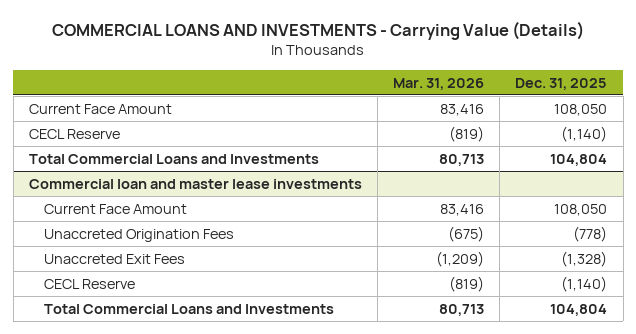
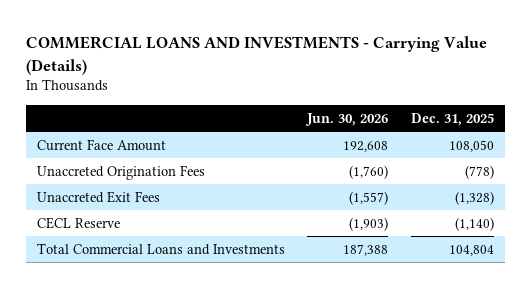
- | Mar. 31, 2026 | Dec. 31, 2025
+ | Jun. 30, 2026 | Dec. 31, 2025
- CECL Reserve | (819) | (1,140)
- Total Commercial Loans and Investments | 80,713 | 104,804
- Commercial loan and master lease investments
- Current Face Amount | 83,416 | 108,050

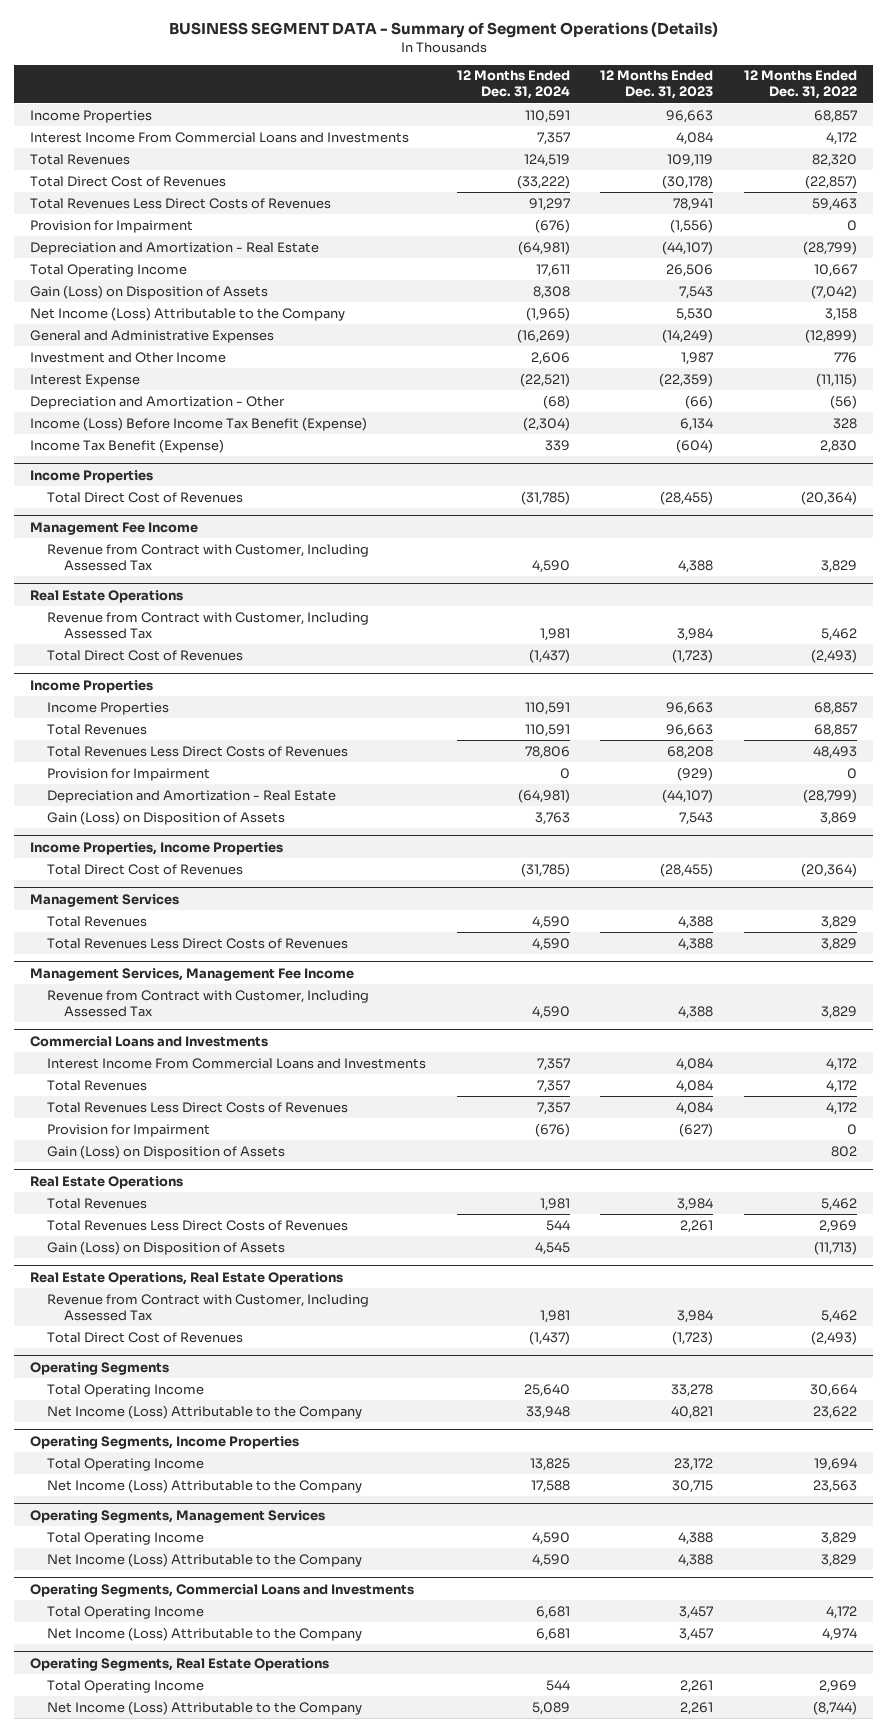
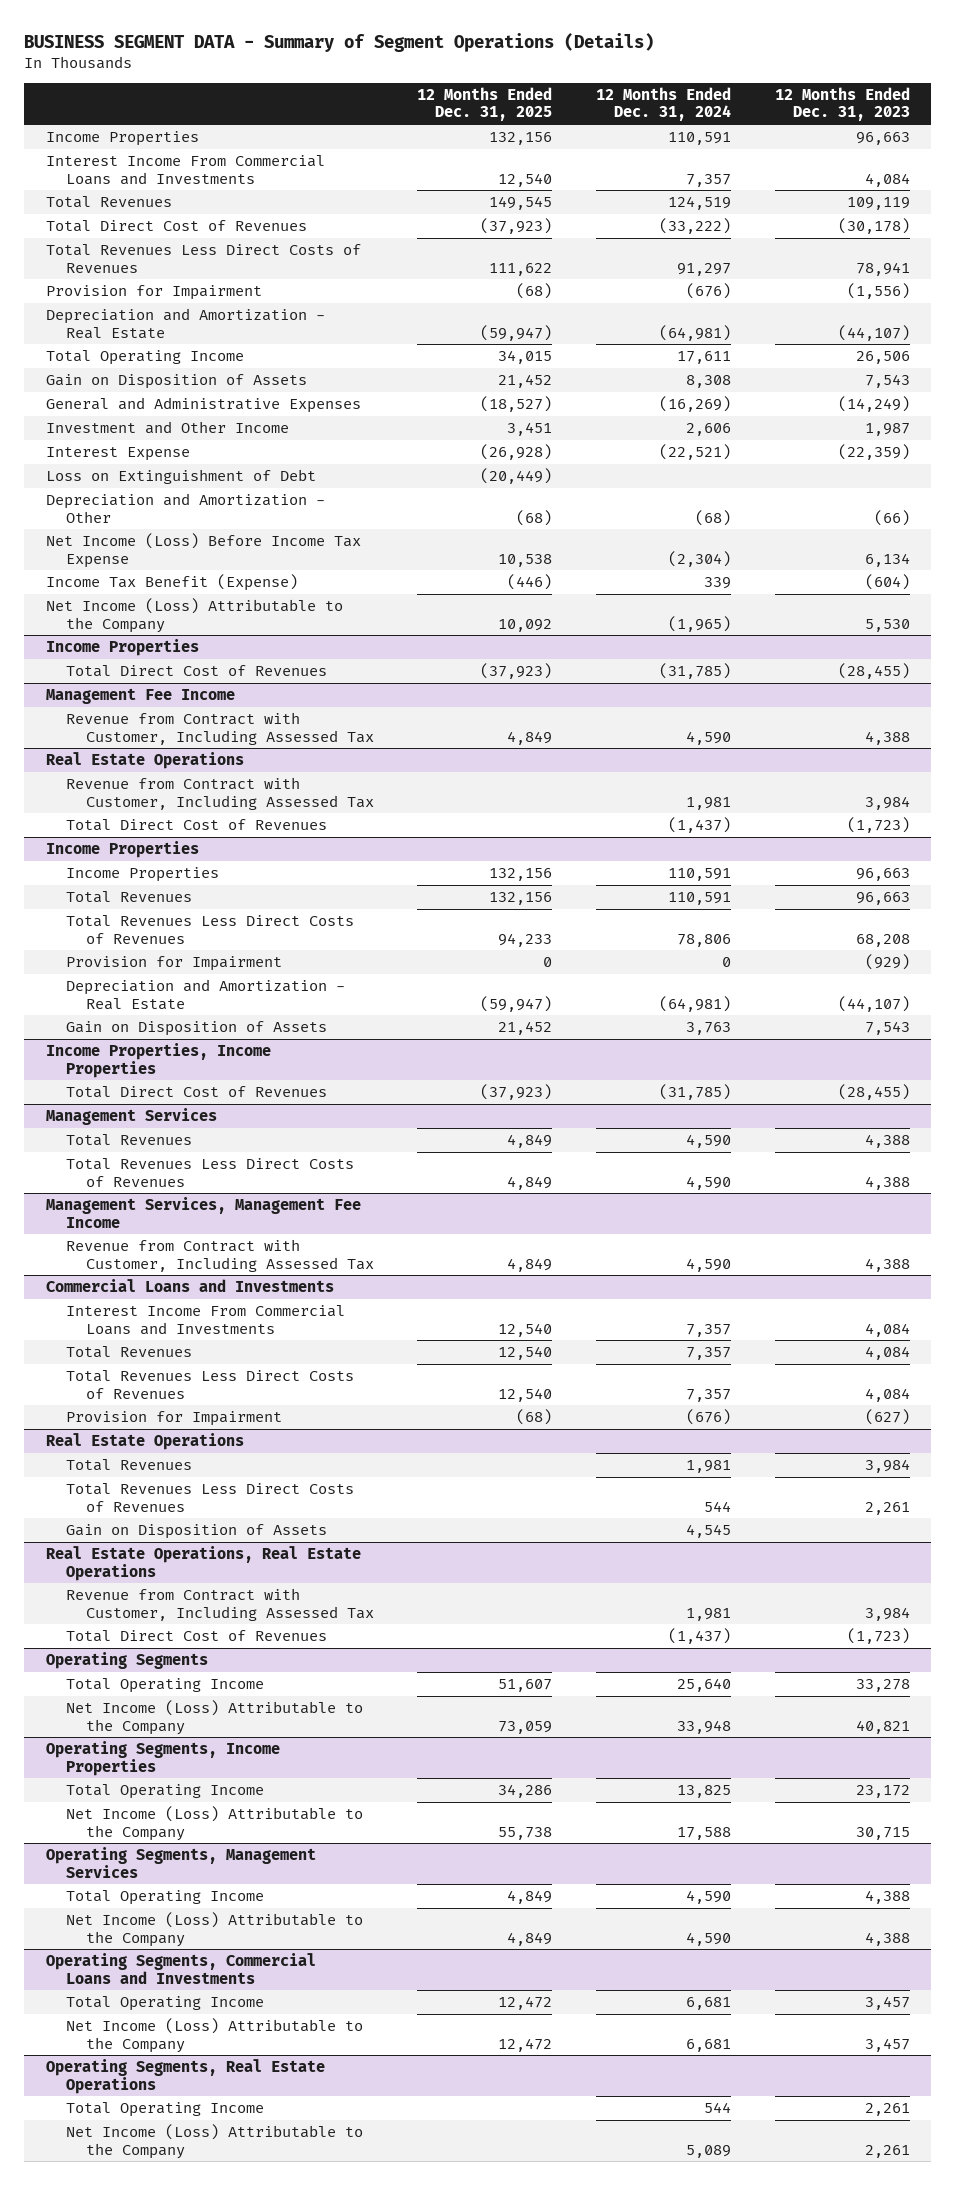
- | 12 Months Ended Dec. 31, 2024 | 12 Months Ended Dec. 31, 2023 | 12 Months Ended Dec. 31, 2022
+ | 12 Months Ended Dec. 31, 2025 | 12 Months Ended Dec. 31, 2024 | 12 Months Ended Dec. 31, 2023
- Gain (Loss) on Disposition of Assets | 8,308 | 7,543 | (7,042)
+ Gain on Disposition of Assets | 21,452 | 8,308 | 7,543
+ Loss on Extinguishment of Debt | (20,449) | |
- Income (Loss) Before Income Tax Benefit (Expense) | (2,304) | 6,134 | 328
+ Net Income (Loss) Before Income Tax Expense | 10,538 | (2,304) | 6,134
moved down: Net Income (Loss) Attributable to the Company | 10,092 | (1,965) | 5,530
@ Income Properties
- Gain (Loss) on Disposition of Assets | 3,763 | 7,543 | 3,869
+ Gain on Disposition of Assets | 21,452 | 3,763 | 7,543
@ Commercial Loans and Investments
- Gain (Loss) on Disposition of Assets | | | 802
@ Real Estate Operations
- Gain (Loss) on Disposition of Assets | 4,545 | | (11,713)
+ Gain on Disposition of Assets | | 4,545 |

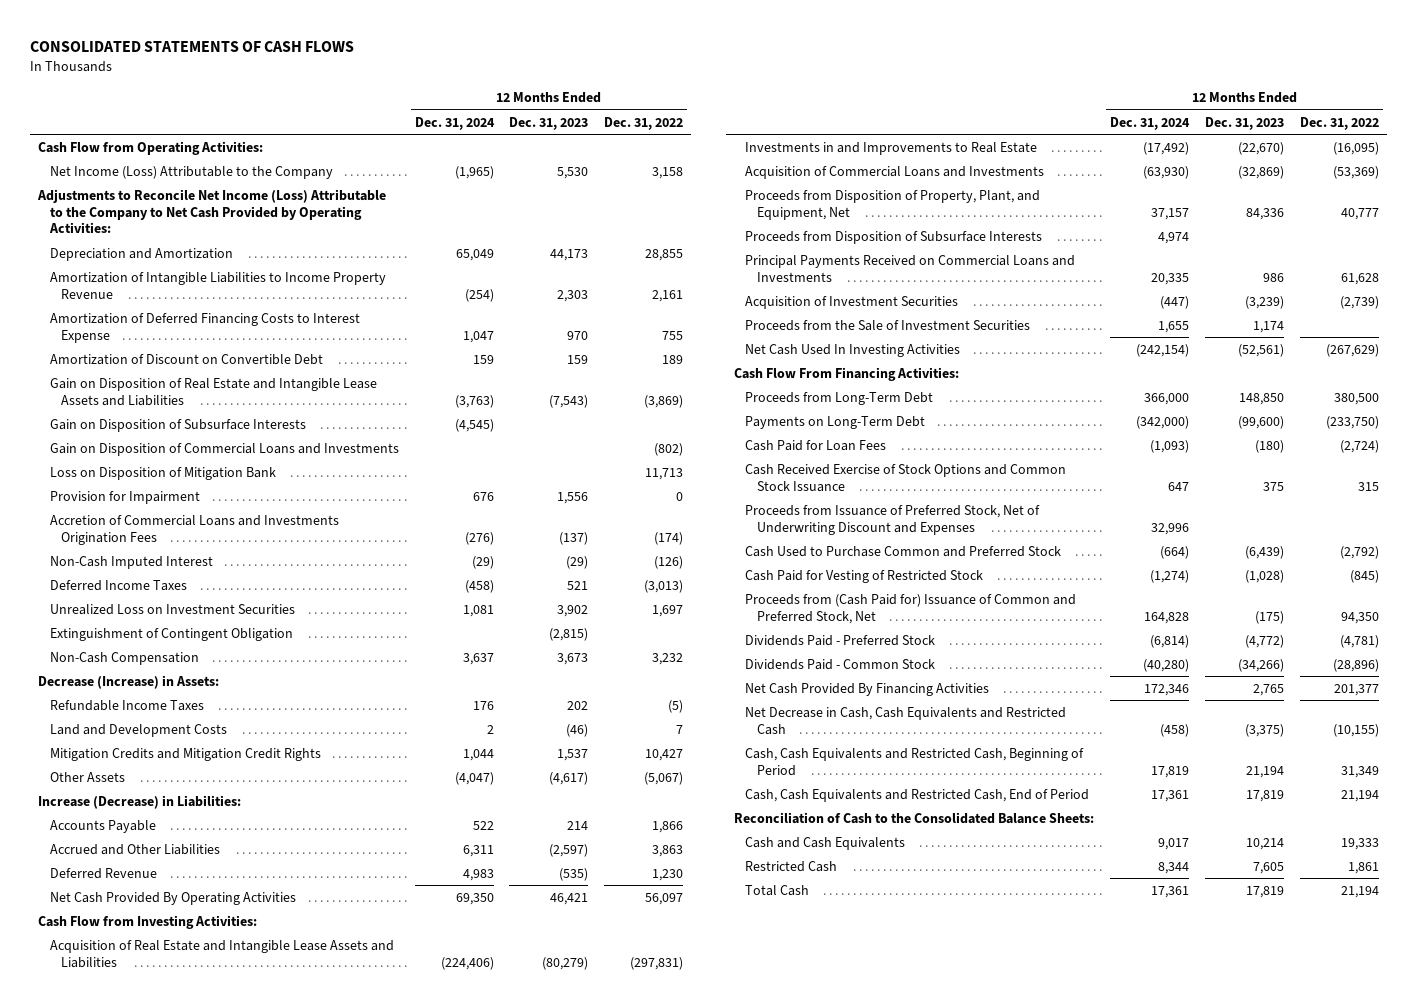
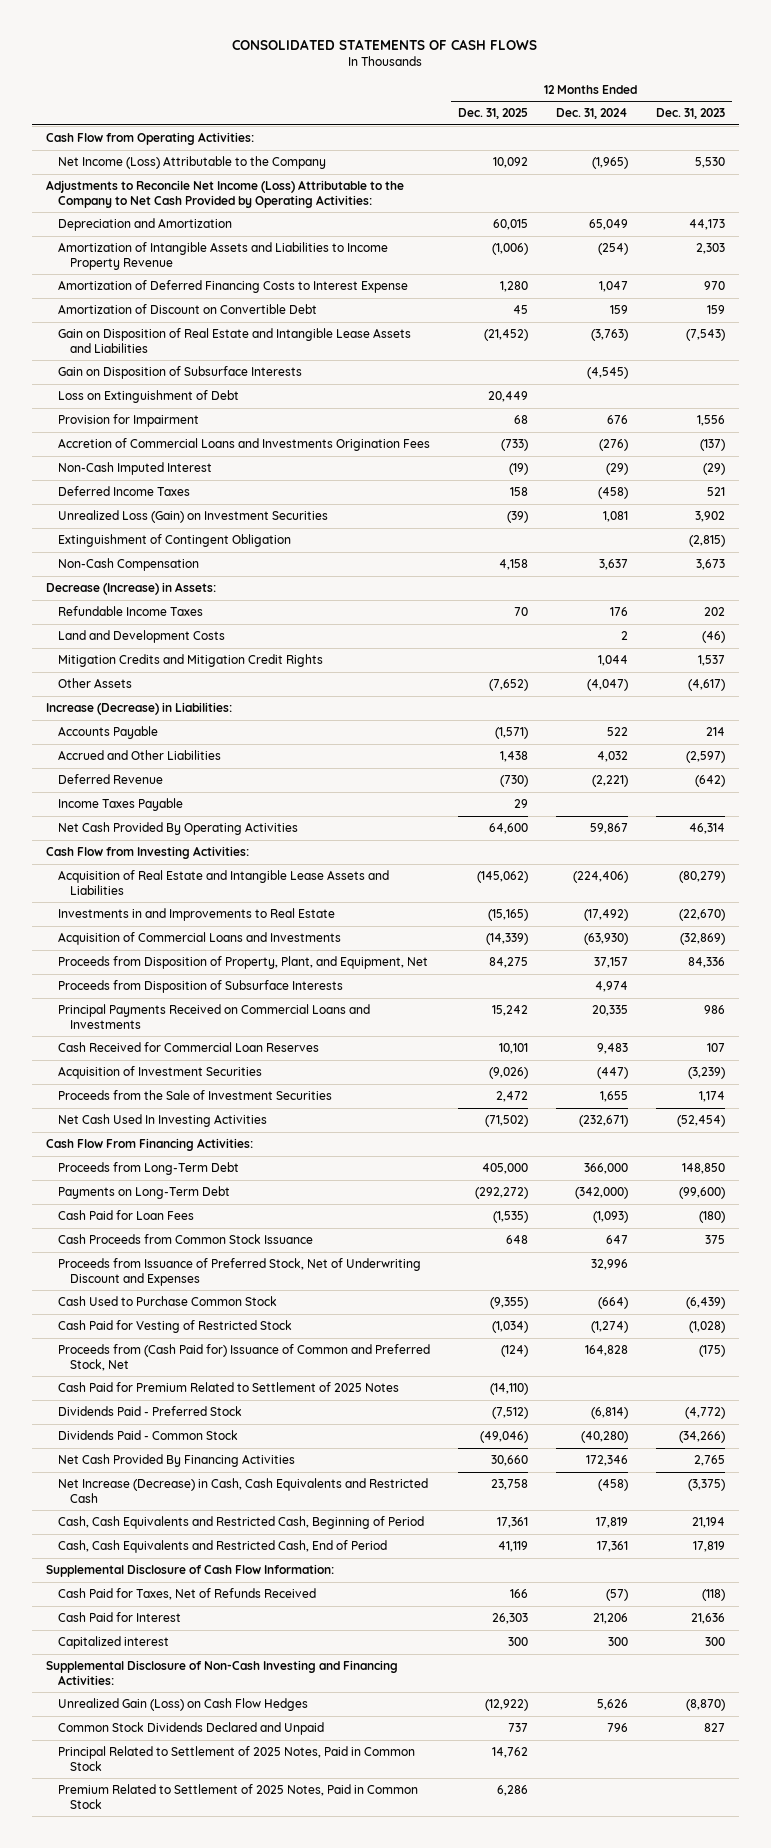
- | 12 Months Ended Dec. 31, 2024 | 12 Months Ended Dec. 31, 2023 | 12 Months Ended Dec. 31, 2022
+ | 12 Months Ended Dec. 31, 2025 | 12 Months Ended Dec. 31, 2024 | 12 Months Ended Dec. 31, 2023
- Amortization of Intangible Liabilities to Income Property Revenue | (254) | 2,303 | 2,161
+ Amortization of Intangible Assets and Liabilities to Income Property Revenue | (1,006) | (254) | 2,303
- Gain on Disposition of Commercial Loans and Investments | | | (802)
- Loss on Disposition of Mitigation Bank | | | 11,713
+ Loss on Extinguishment of Debt | 20,449 | |
- Unrealized Loss on Investment Securities | 1,081 | 3,902 | 1,697
+ Unrealized Loss (Gain) on Investment Securities | (39) | 1,081 | 3,902
- Accrued and Other Liabilities | 6,311 | (2,597) | 3,863
- Deferred Revenue | 4,983 | (535) | 1,230
- Net Cash Provided By Operating Activities | 69,350 | 46,421 | 56,097
+ Accrued and Other Liabilities | 1,438 | 4,032 | (2,597)
+ Deferred Revenue | (730) | (2,221) | (642)
+ Income Taxes Payable | 29 | |
+ Net Cash Provided By Operating Activities | 64,600 | 59,867 | 46,314
+ Cash Received for Commercial Loan Reserves | 10,101 | 9,483 | 107
- Net Cash Used In Investing Activities | (242,154) | (52,561) | (267,629)
+ Net Cash Used In Investing Activities | (71,502) | (232,671) | (52,454)
- Cash Received Exercise of Stock Options and Common Stock Issuance | 647 | 375 | 315
+ Cash Proceeds from Common Stock Issuance | 648 | 647 | 375
- Cash Used to Purchase Common and Preferred Stock | (664) | (6,439) | (2,792)
+ Cash Used to Purchase Common Stock | (9,355) | (664) | (6,439)
+ Cash Paid for Premium Related to Settlement of 2025 Notes | (14,110) | |
- Net Decrease in Cash, Cash Equivalents and Restricted Cash | (458) | (3,375) | (10,155)
+ Net Increase (Decrease) in Cash, Cash Equivalents and Restricted Cash | 23,758 | (458) | (3,375)
- Reconciliation of Cash to the Consolidated Balance Sheets:
- Cash and Cash Equivalents | 9,017 | 10,214 | 19,333
- Restricted Cash | 8,344 | 7,605 | 1,861
- Total Cash | 17,361 | 17,819 | 21,194
+ Supplemental Disclosure of Cash Flow Information:
+ Cash Paid for Taxes, Net of Refunds Received | 166 | (57) | (118)
+ Cash Paid for Interest | 26,303 | 21,206 | 21,636
+ Capitalized interest | 300 | 300 | 300
+ Supplemental Disclosure of Non-Cash Investing and Financing Activities:
+ Unrealized Gain (Loss) on Cash Flow Hedges | (12,922) | 5,626 | (8,870)
+ Common Stock Dividends Declared and Unpaid | 737 | 796 | 827
+ Principal Related to Settlement of 2025 Notes, Paid in Common Stock | 14,762 | |
+ Premium Related to Settlement of 2025 Notes, Paid in Common Stock | 6,286 | |

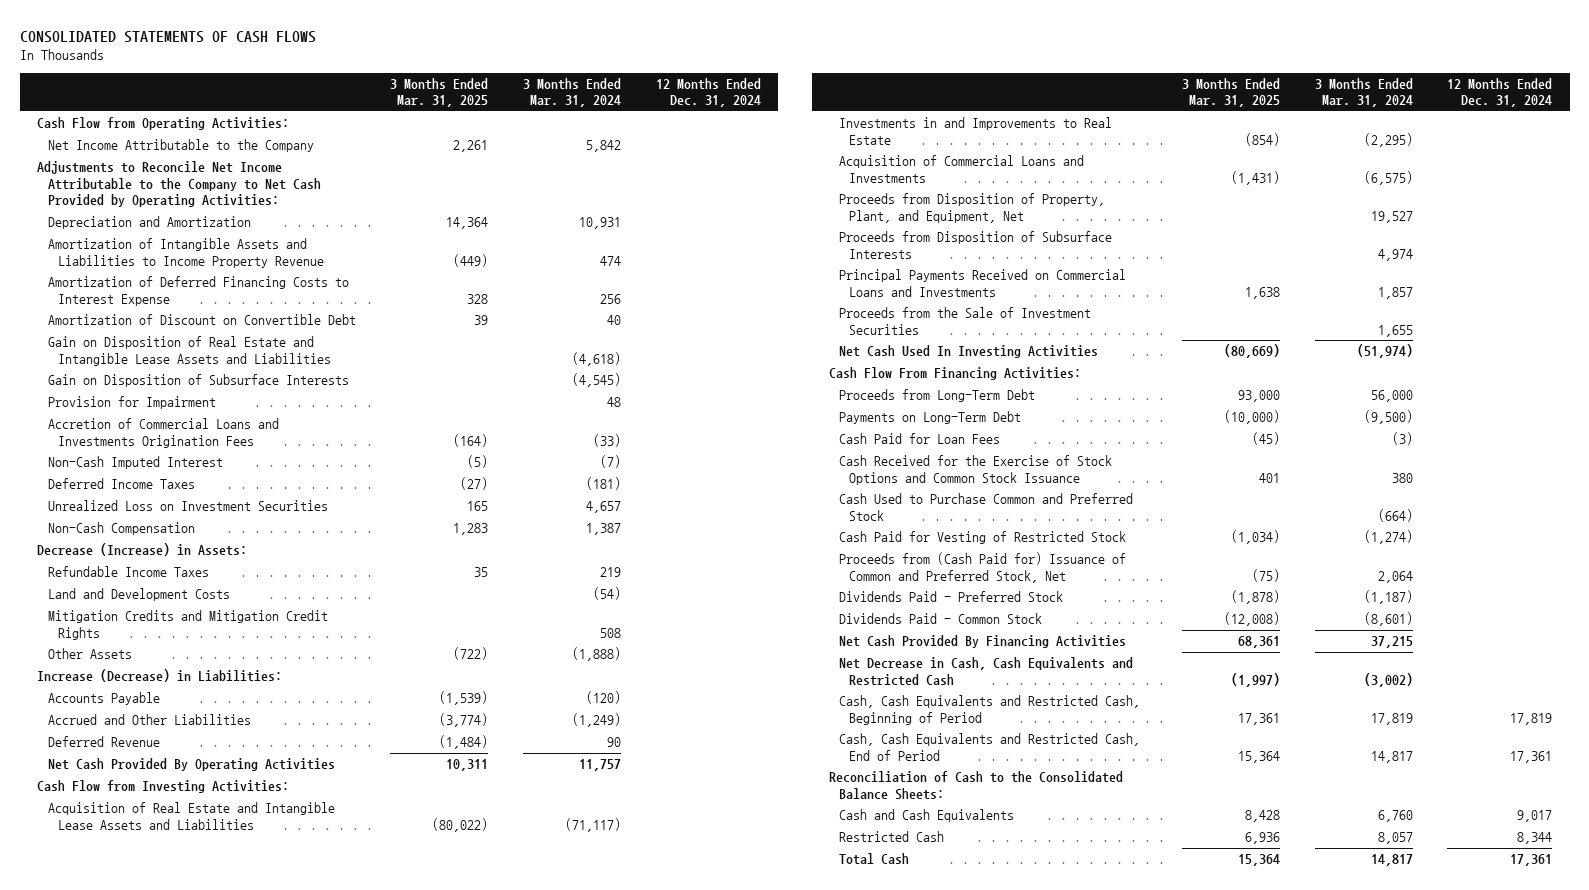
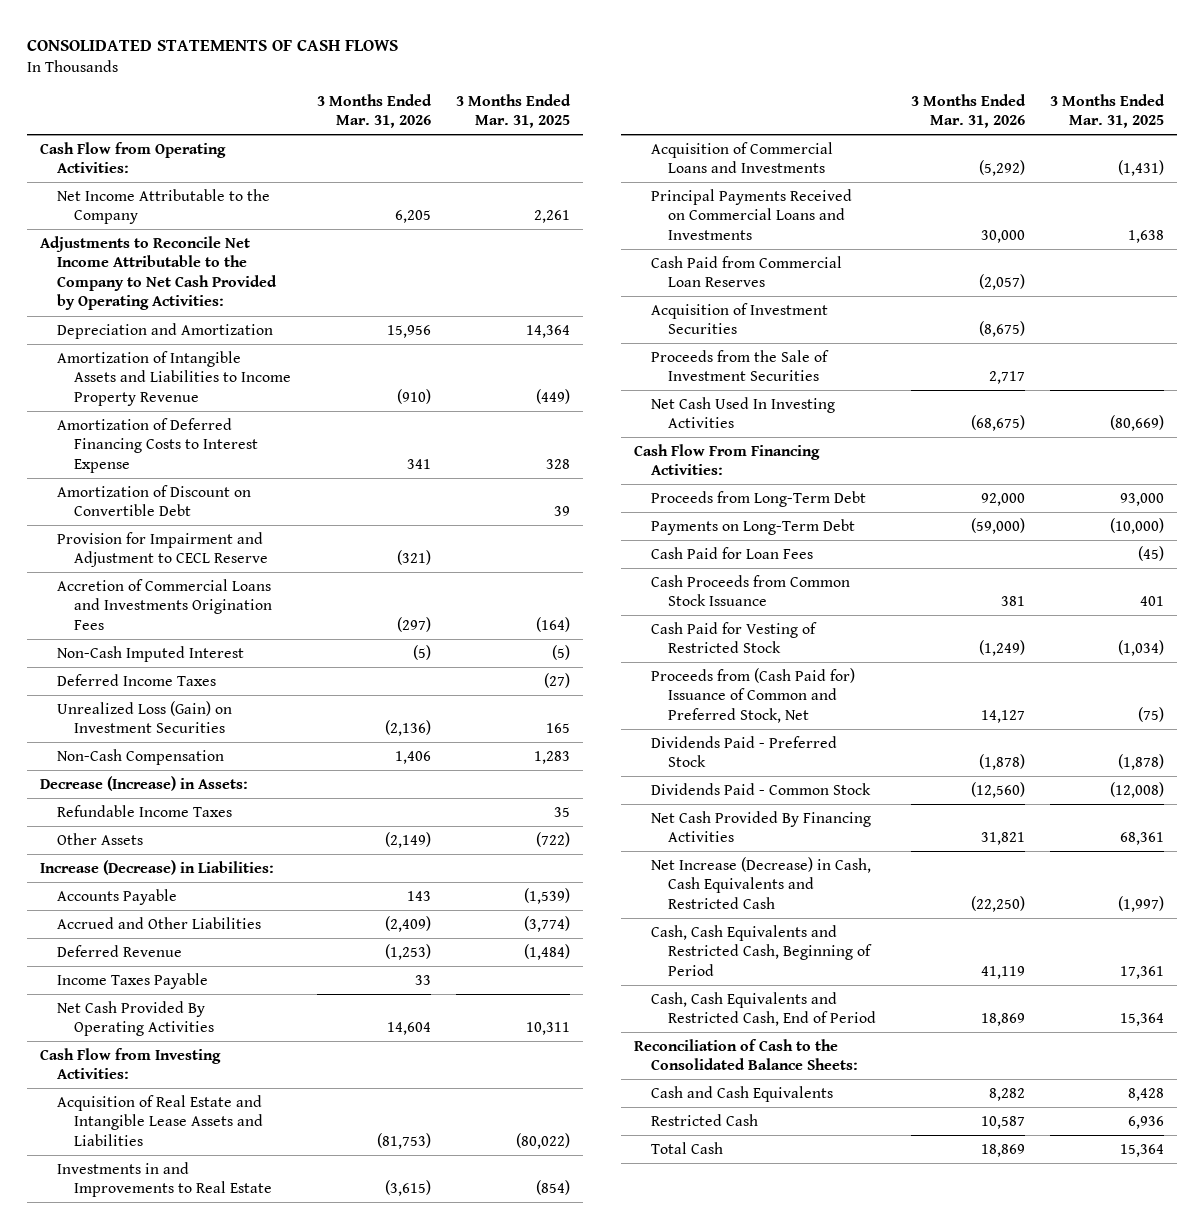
- | 3 Months Ended Mar. 31, 2025 | 3 Months Ended Mar. 31, 2024 | 12 Months Ended Dec. 31, 2024
+ | 3 Months Ended Mar. 31, 2026 | 3 Months Ended Mar. 31, 2025
- Gain on Disposition of Real Estate and Intangible Lease Assets and Liabilities | | (4,618) |
- Gain on Disposition of Subsurface Interests | | (4,545) |
- Provision for Impairment | | 48 |
+ Provision for Impairment and Adjustment to CECL Reserve | (321) |
- Unrealized Loss on Investment Securities | 165 | 4,657 |
+ Unrealized Loss (Gain) on Investment Securities | (2,136) | 165
- Land and Development Costs | | (54) |
- Mitigation Credits and Mitigation Credit Rights | | 508 |
+ Income Taxes Payable | 33 |
- Proceeds from Disposition of Property, Plant, and Equipment, Net | | 19,527 |
- Proceeds from Disposition of Subsurface Interests | | 4,974 |
+ Cash Paid from Commercial Loan Reserves | (2,057) |
+ Acquisition of Investment Securities | (8,675) |
- Cash Received for the Exercise of Stock Options and Common Stock Issuance | 401 | 380 |
- Cash Used to Purchase Common and Preferred Stock | | (664) |
+ Cash Proceeds from Common Stock Issuance | 381 | 401
- Net Decrease in Cash, Cash Equivalents and Restricted Cash | (1,997) | (3,002) |
+ Net Increase (Decrease) in Cash, Cash Equivalents and Restricted Cash | (22,250) | (1,997)

